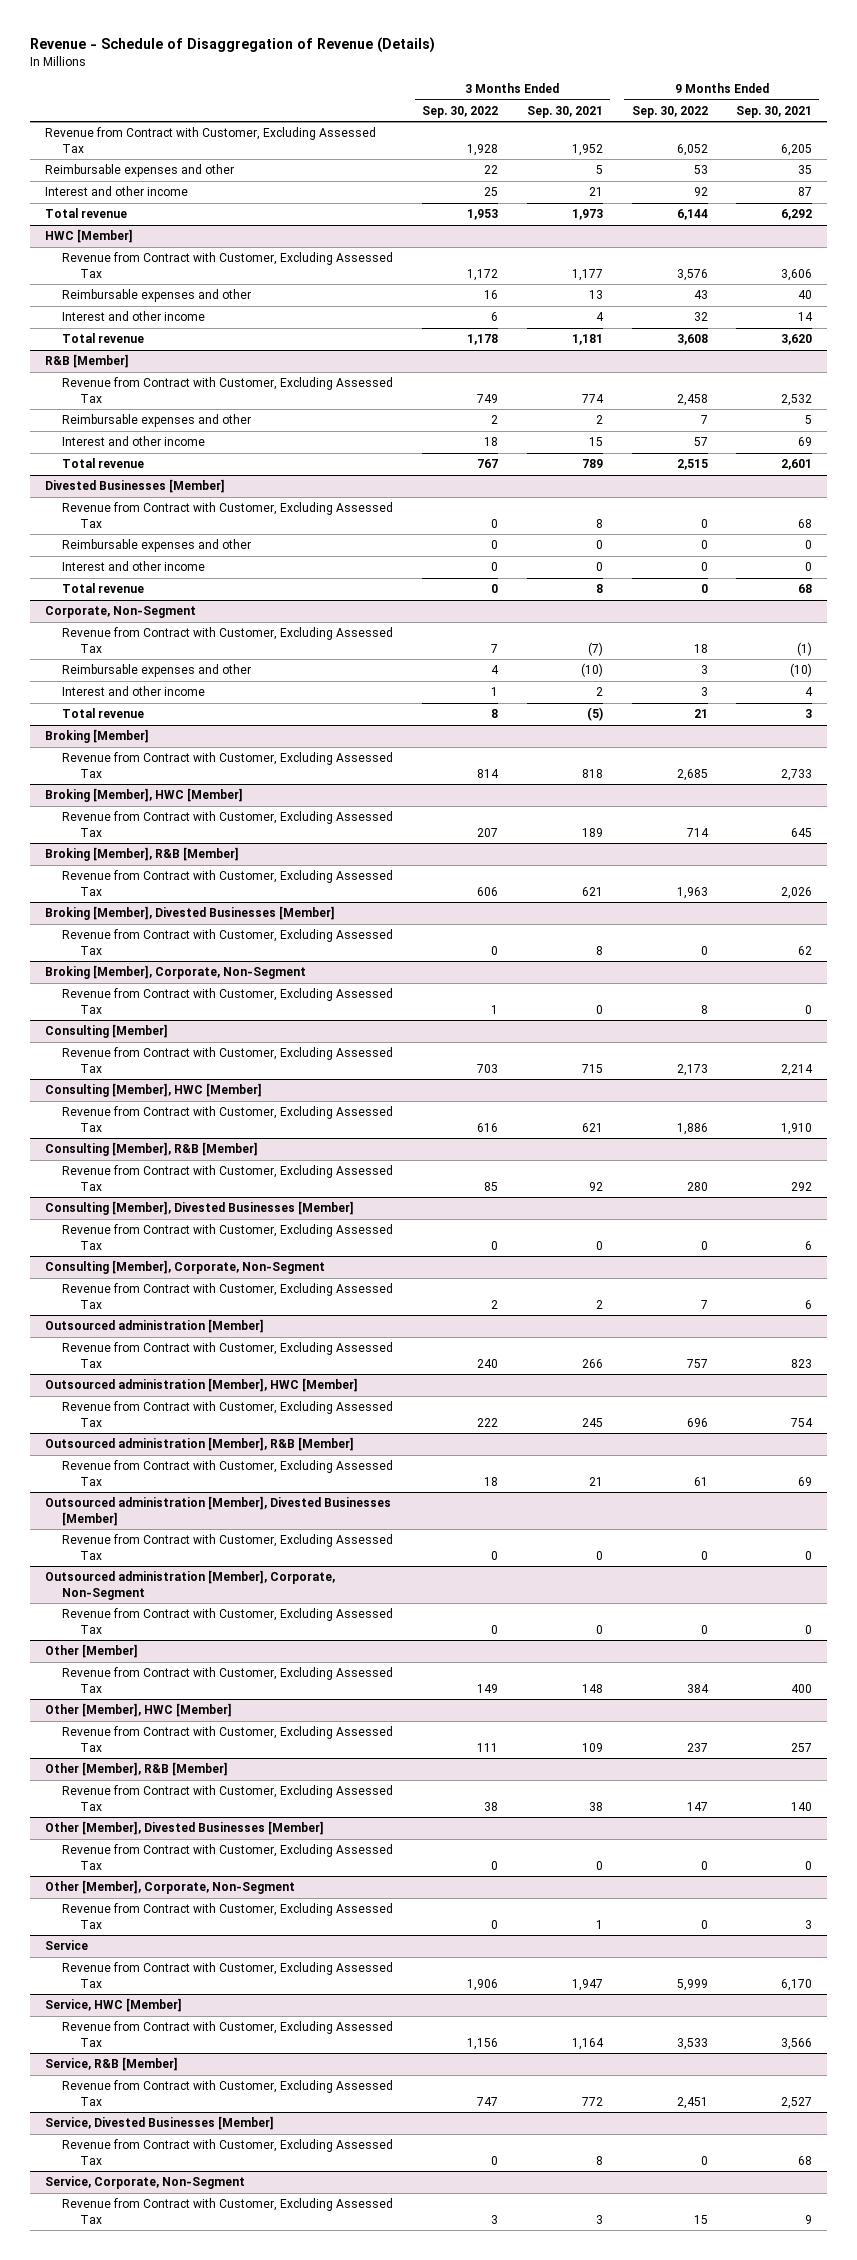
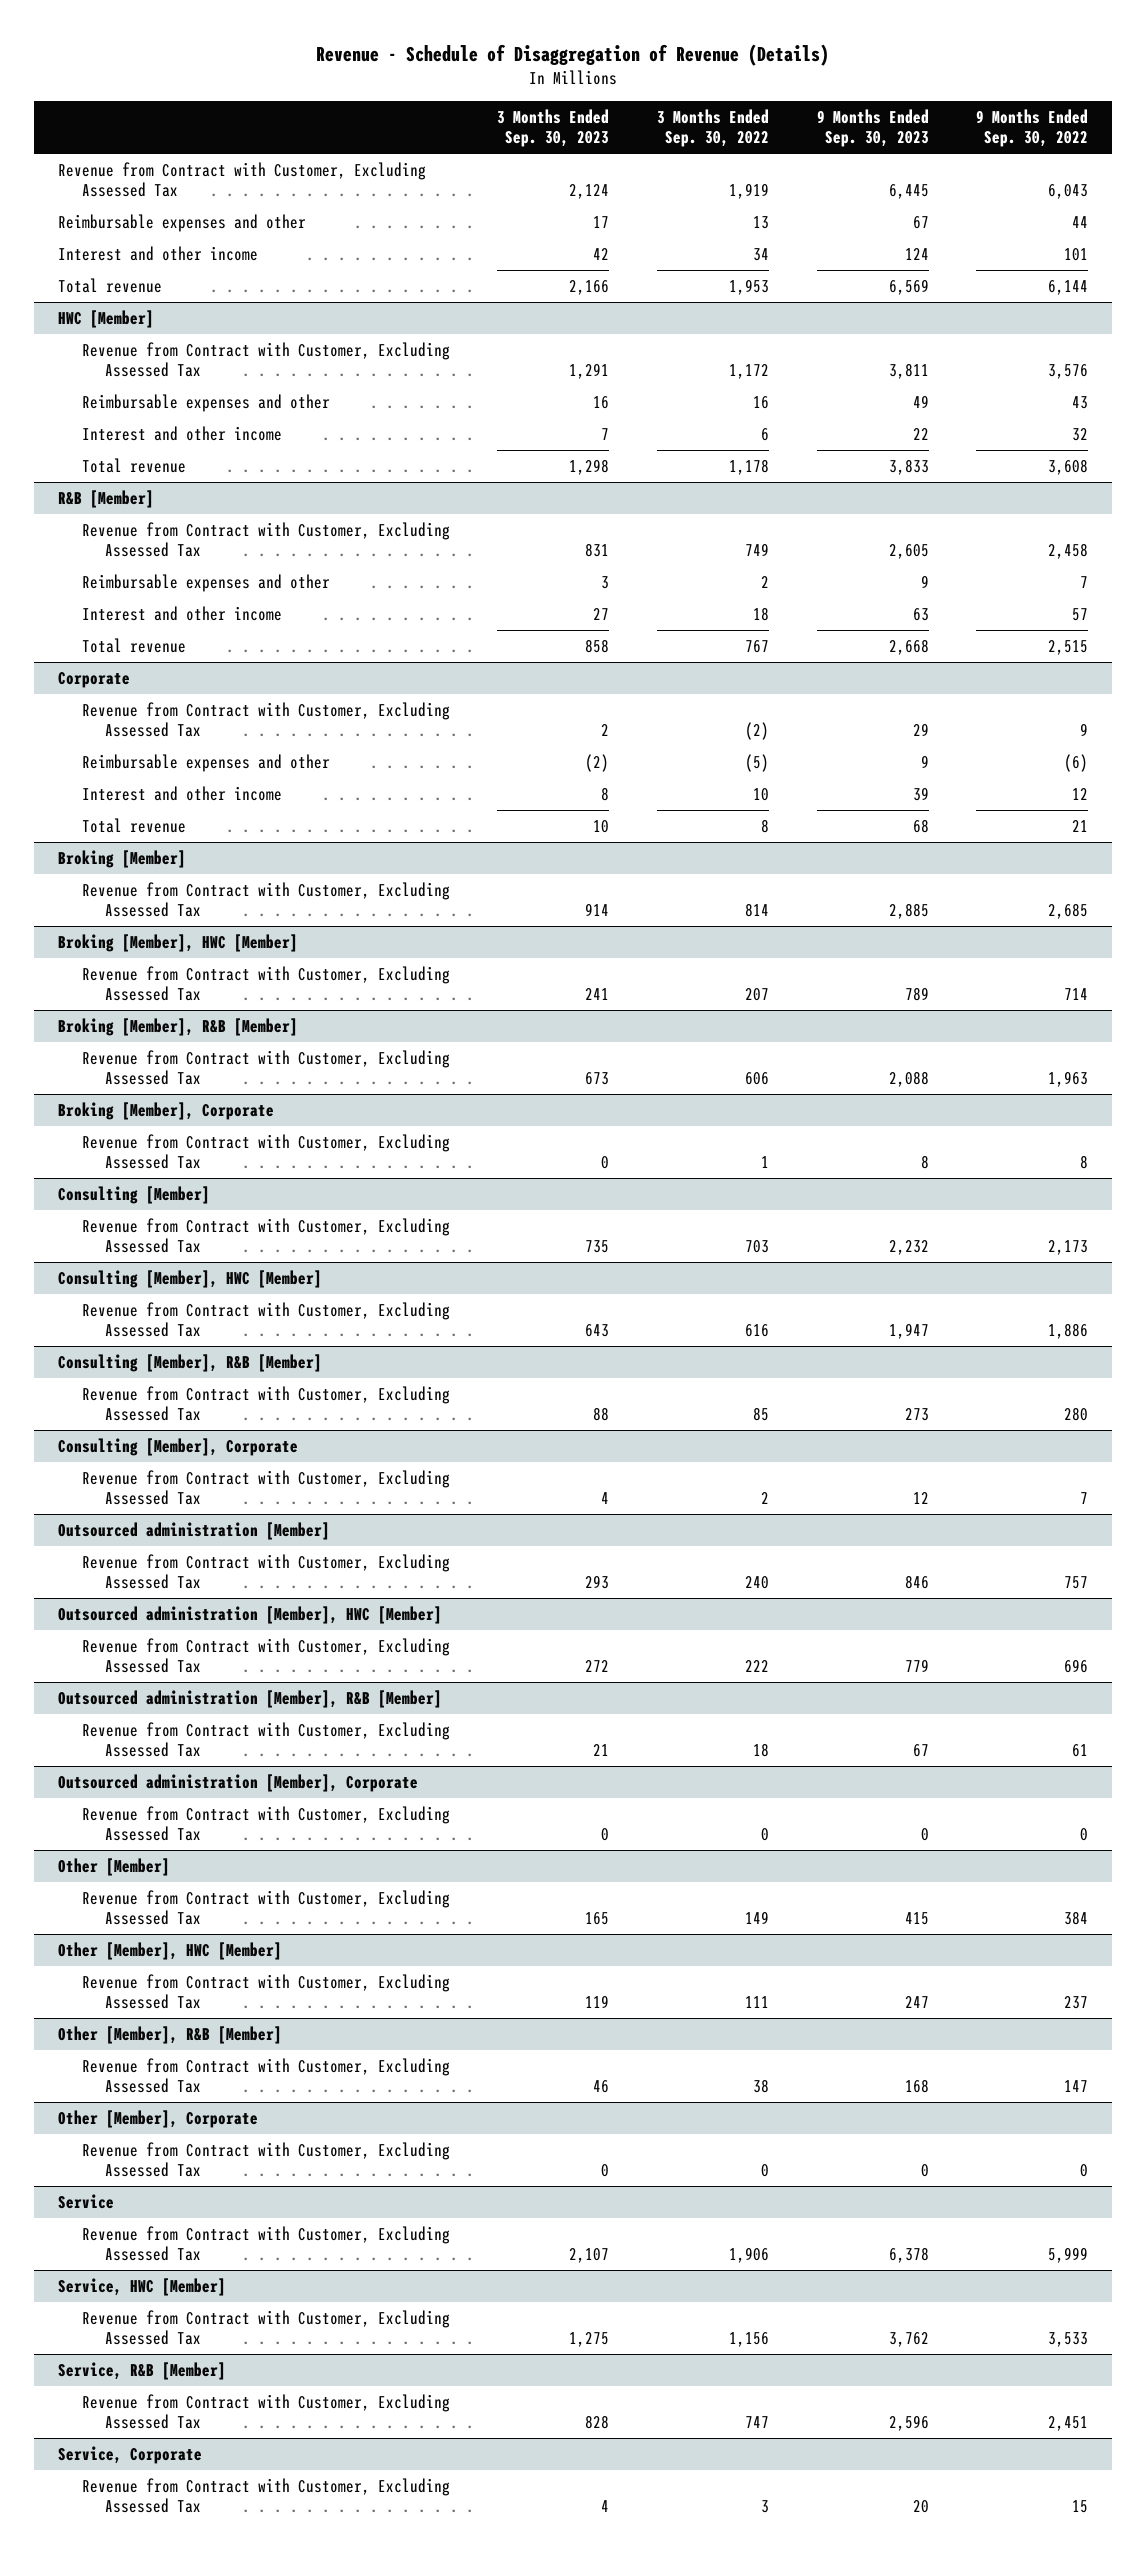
- | 3 Months Ended Sep. 30, 2022 | 3 Months Ended Sep. 30, 2021 | 9 Months Ended Sep. 30, 2022 | 9 Months Ended Sep. 30, 2021
+ | 3 Months Ended Sep. 30, 2023 | 3 Months Ended Sep. 30, 2022 | 9 Months Ended Sep. 30, 2023 | 9 Months Ended Sep. 30, 2022
- Revenue from Contract with Customer, Excluding Assessed Tax | 1,928 | 1,952 | 6,052 | 6,205
- Reimbursable expenses and other | 22 | 5 | 53 | 35
- Interest and other income | 25 | 21 | 92 | 87
+ Revenue from Contract with Customer, Excluding Assessed Tax | 2,124 | 1,919 | 6,445 | 6,043
+ Reimbursable expenses and other | 17 | 13 | 67 | 44
+ Interest and other income | 42 | 34 | 124 | 101
- Divested Businesses [Member]
- Revenue from Contract with Customer, Excluding Assessed Tax | 0 | 8 | 0 | 68
- Reimbursable expenses and other | 0 | 0 | 0 | 0
- Interest and other income | 0 | 0 | 0 | 0
- Total revenue | 0 | 8 | 0 | 68
- Corporate, Non-Segment
- Revenue from Contract with Customer, Excluding Assessed Tax | 7 | (7) | 18 | (1)
- Reimbursable expenses and other | 4 | (10) | 3 | (10)
- Interest and other income | 1 | 2 | 3 | 4
+ Corporate
+ Revenue from Contract with Customer, Excluding Assessed Tax | 2 | (2) | 29 | 9
+ Reimbursable expenses and other | (2) | (5) | 9 | (6)
+ Interest and other income | 8 | 10 | 39 | 12
- Broking [Member], Divested Businesses [Member]
- Revenue from Contract with Customer, Excluding Assessed Tax | 0 | 8 | 0 | 62
- Broking [Member], Corporate, Non-Segment
+ Broking [Member], Corporate
- Consulting [Member], Divested Businesses [Member]
- Revenue from Contract with Customer, Excluding Assessed Tax | 0 | 0 | 0 | 6
- Consulting [Member], Corporate, Non-Segment
+ Consulting [Member], Corporate
- Outsourced administration [Member], Divested Businesses [Member]
- Revenue from Contract with Customer, Excluding Assessed Tax | 0 | 0 | 0 | 0
- Outsourced administration [Member], Corporate, Non-Segment
+ Outsourced administration [Member], Corporate
- Other [Member], Divested Businesses [Member]
- Revenue from Contract with Customer, Excluding Assessed Tax | 0 | 0 | 0 | 0
- Other [Member], Corporate, Non-Segment
+ Other [Member], Corporate
- Service, Divested Businesses [Member]
- Revenue from Contract with Customer, Excluding Assessed Tax | 0 | 8 | 0 | 68
- Service, Corporate, Non-Segment
+ Service, Corporate

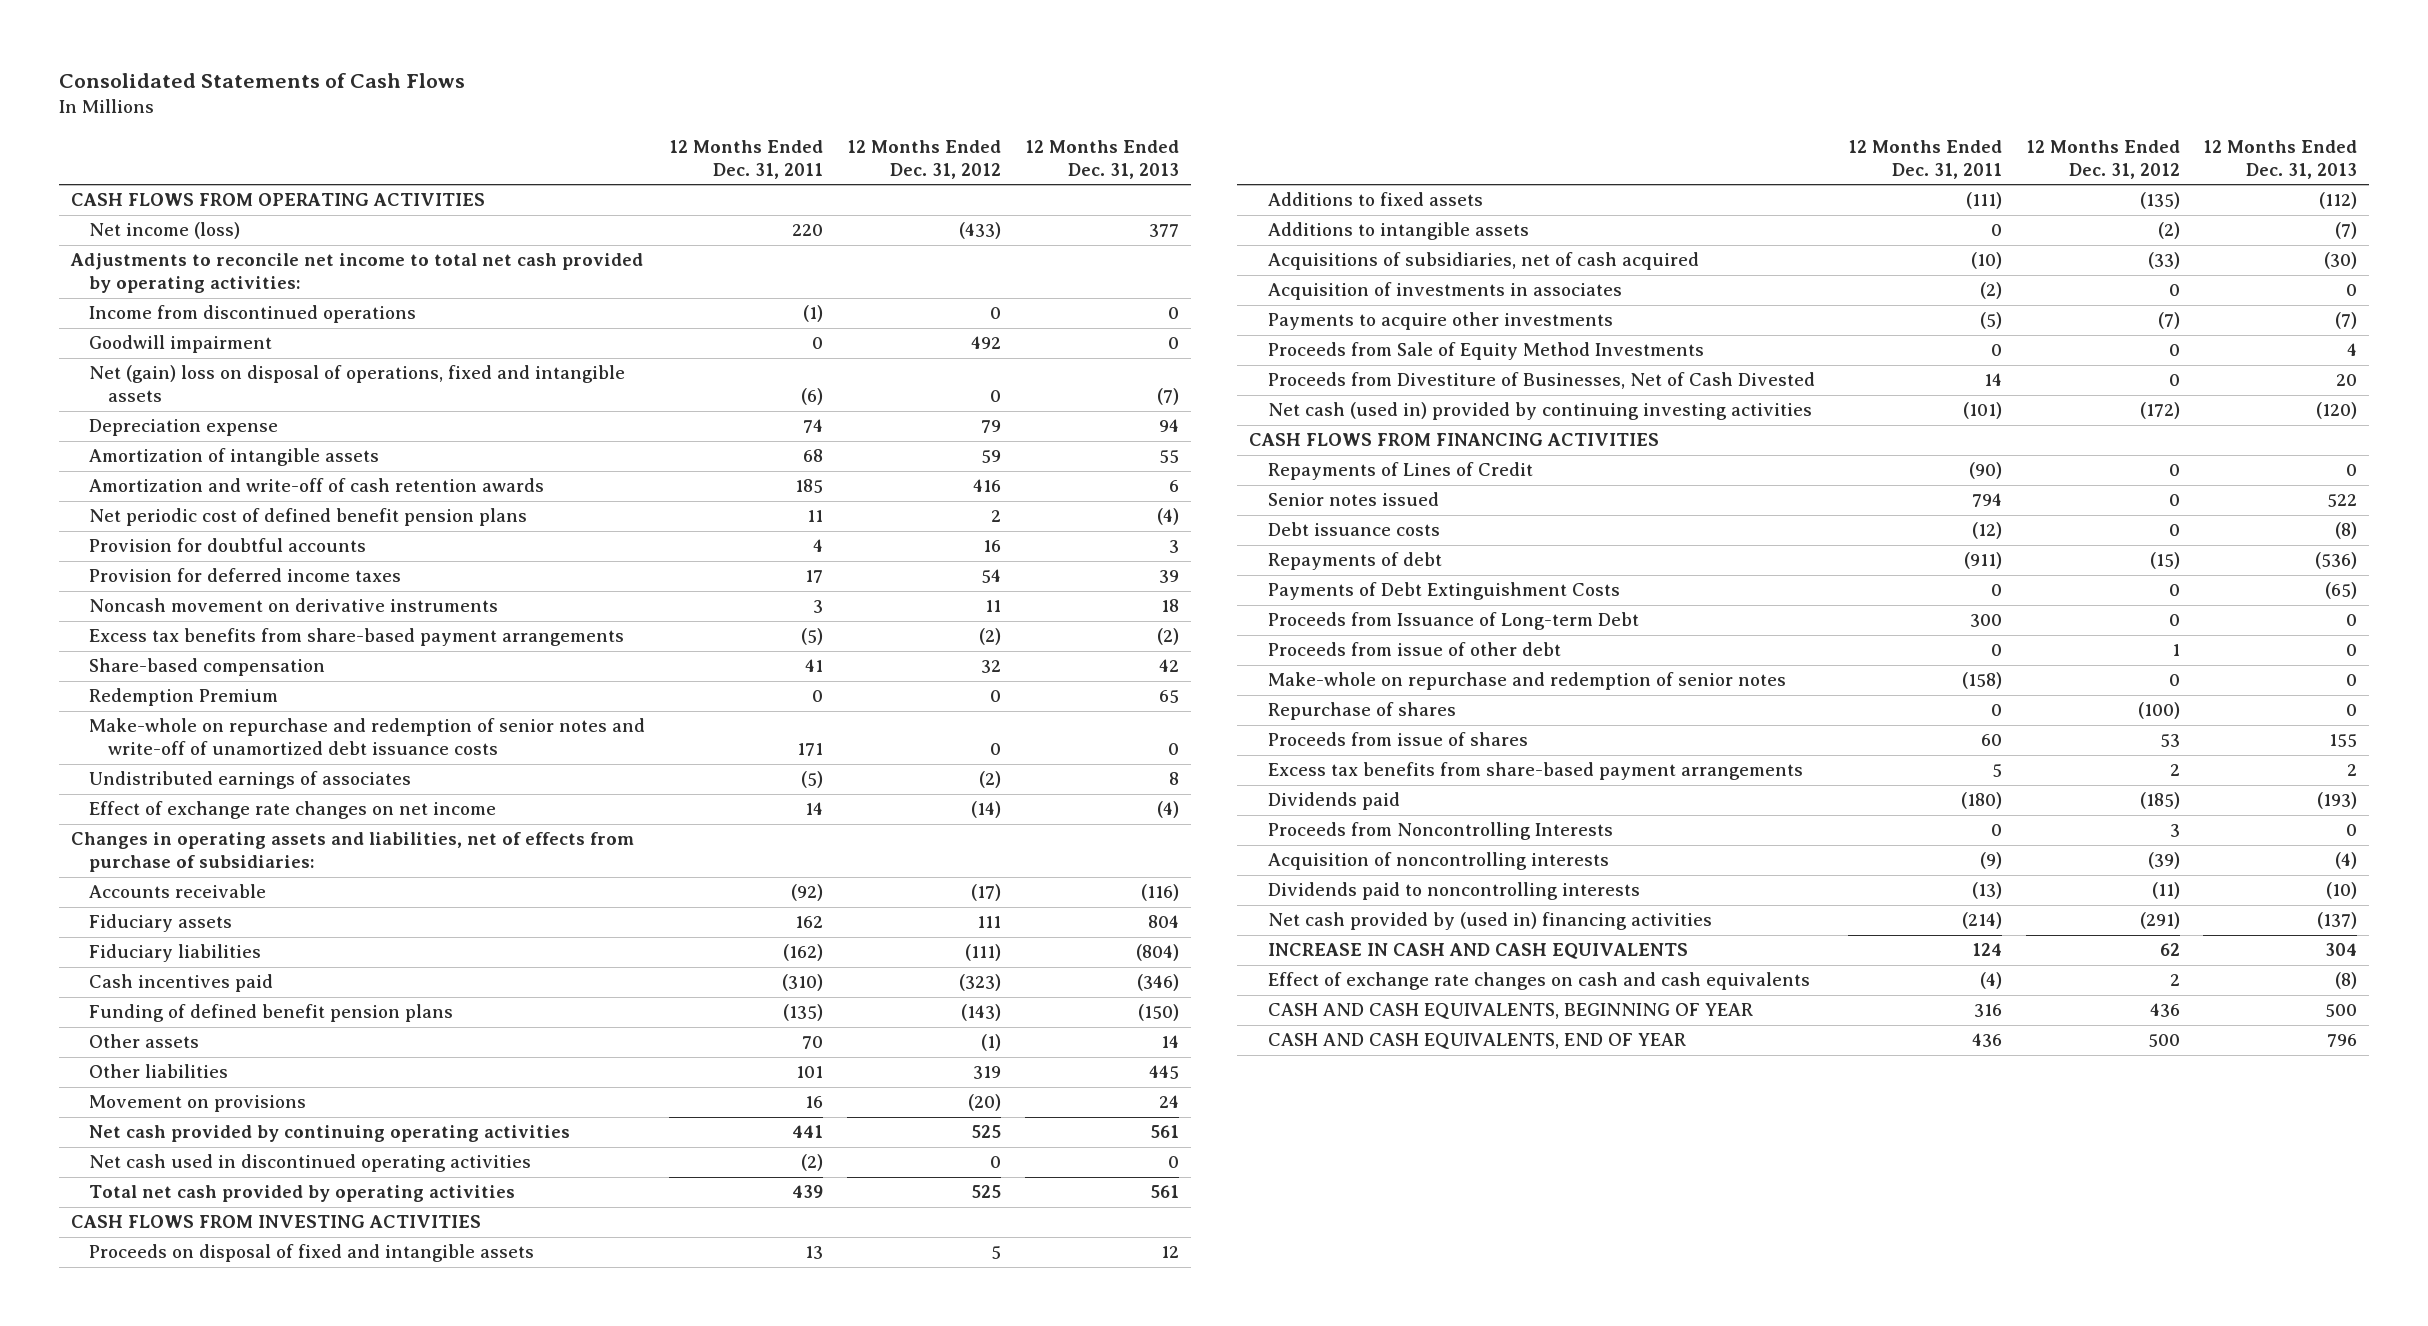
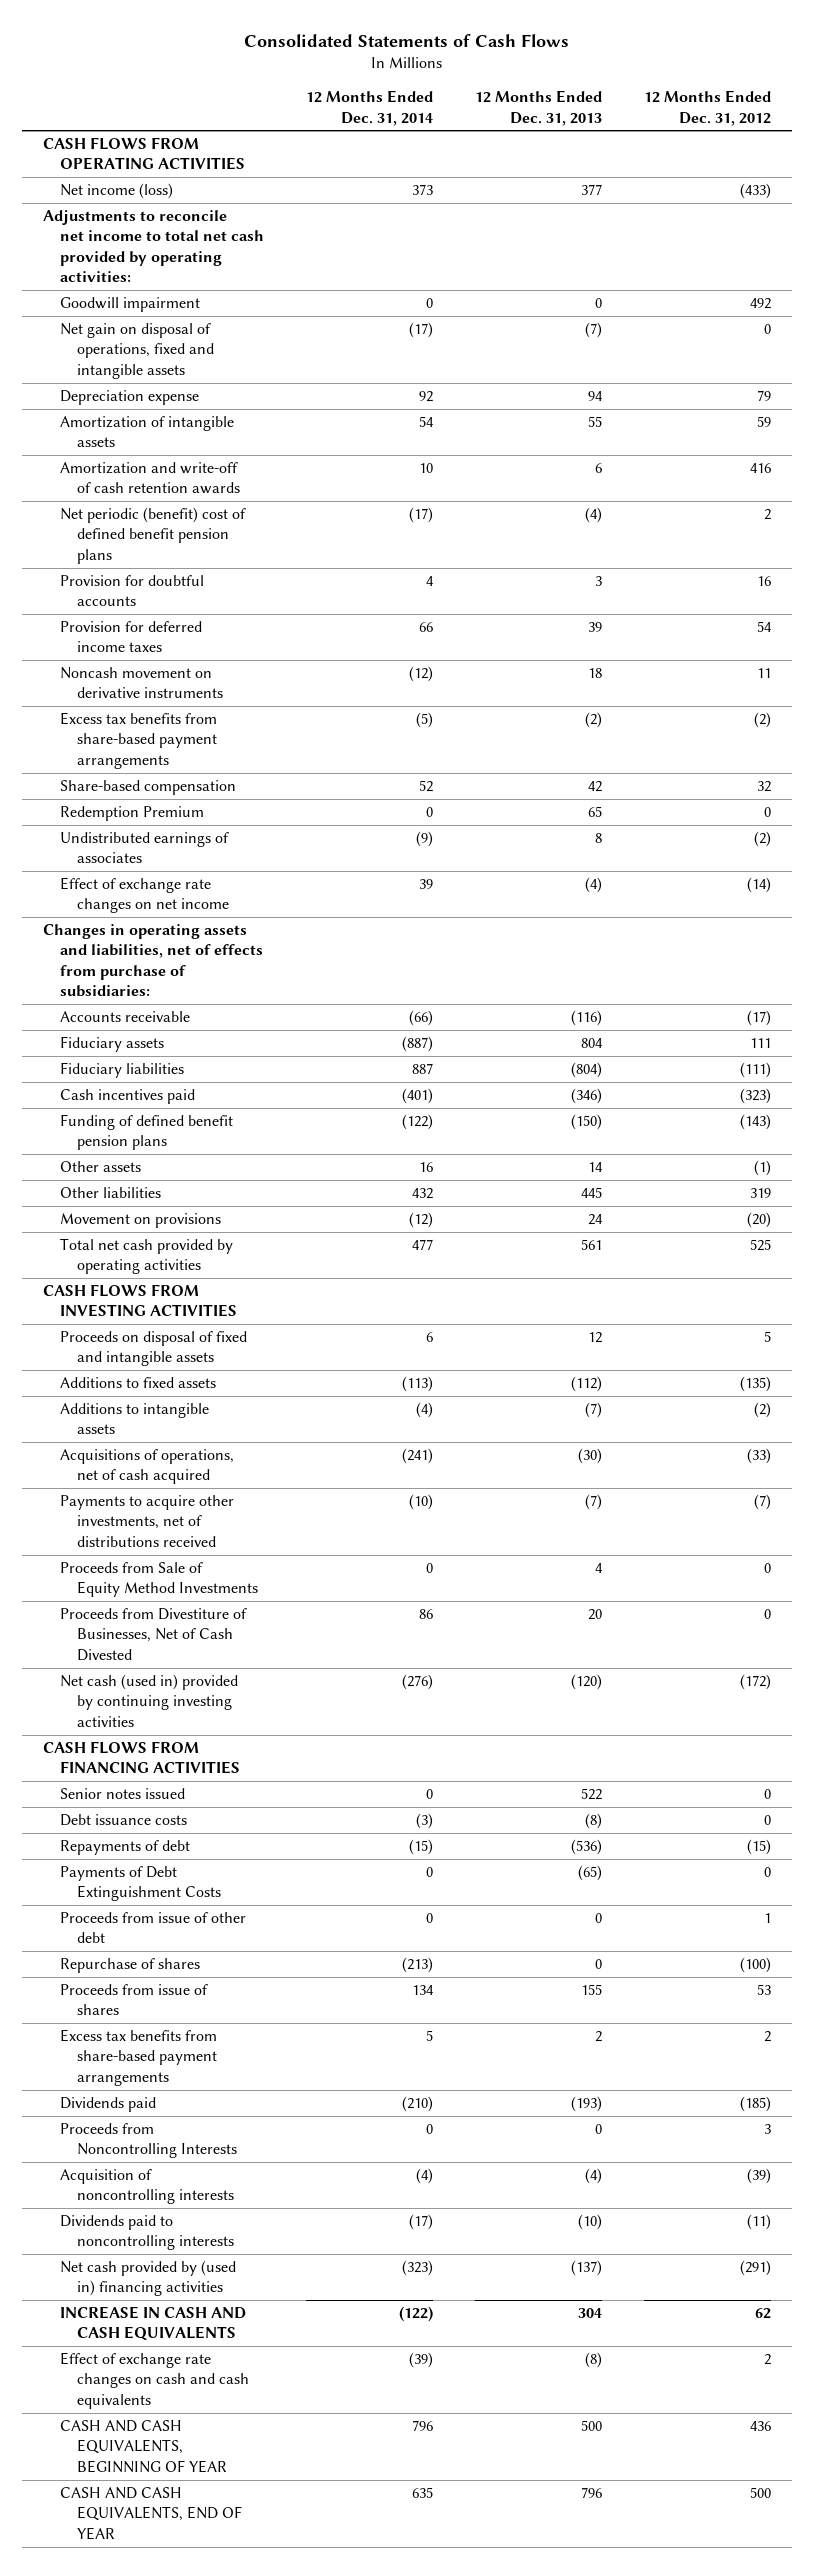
- | 12 Months Ended Dec. 31, 2011 | 12 Months Ended Dec. 31, 2012 | 12 Months Ended Dec. 31, 2013
+ | 12 Months Ended Dec. 31, 2014 | 12 Months Ended Dec. 31, 2013 | 12 Months Ended Dec. 31, 2012
- Income from discontinued operations | (1) | 0 | 0
- Net (gain) loss on disposal of operations, fixed and intangible assets | (6) | 0 | (7)
+ Net gain on disposal of operations, fixed and intangible assets | (17) | (7) | 0
- Net periodic cost of defined benefit pension plans | 11 | 2 | (4)
+ Net periodic (benefit) cost of defined benefit pension plans | (17) | (4) | 2
- Make-whole on repurchase and redemption of senior notes and write-off of unamortized debt issuance costs | 171 | 0 | 0
- Net cash provided by continuing operating activities | 441 | 525 | 561
- Net cash used in discontinued operating activities | (2) | 0 | 0
- Acquisitions of subsidiaries, net of cash acquired | (10) | (33) | (30)
- Acquisition of investments in associates | (2) | 0 | 0
- Payments to acquire other investments | (5) | (7) | (7)
+ Acquisitions of operations, net of cash acquired | (241) | (30) | (33)
+ Payments to acquire other investments, net of distributions received | (10) | (7) | (7)
- Repayments of Lines of Credit | (90) | 0 | 0
- Proceeds from Issuance of Long-term Debt | 300 | 0 | 0
- Make-whole on repurchase and redemption of senior notes | (158) | 0 | 0

